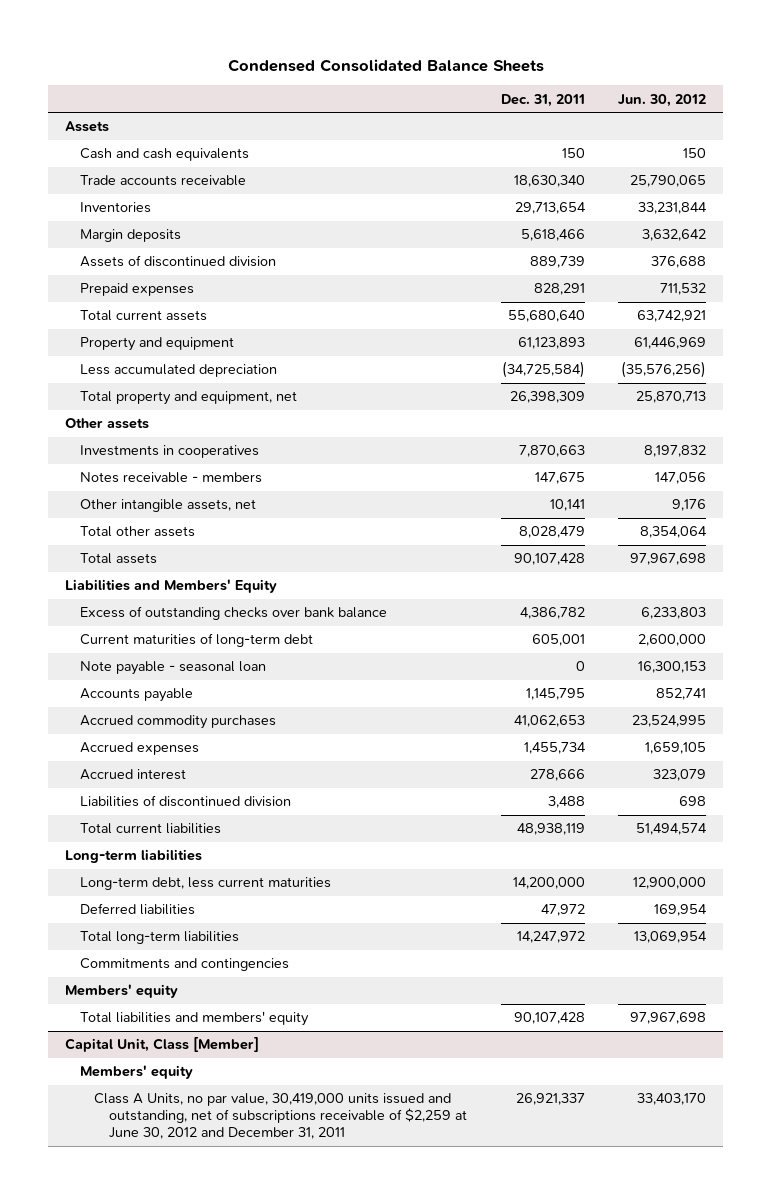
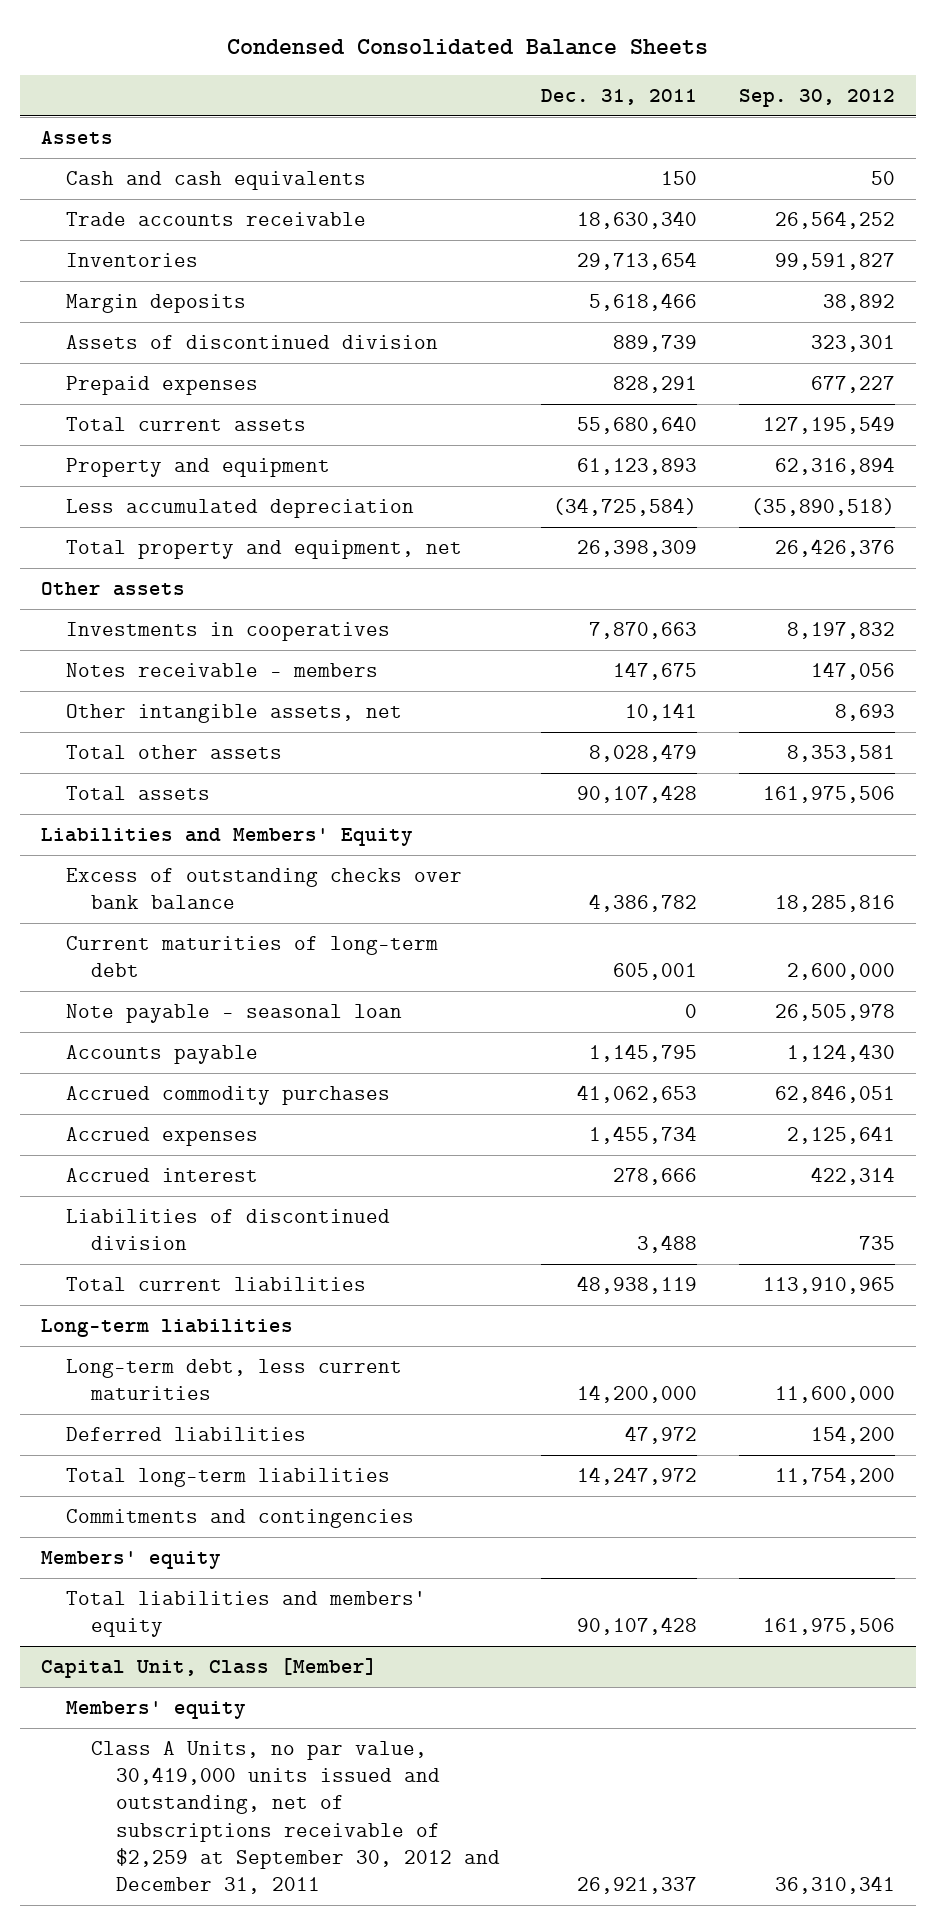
- | Dec. 31, 2011 | Jun. 30, 2012
+ | Dec. 31, 2011 | Sep. 30, 2012
@ Capital Unit, Class [Member]
- Class A Units, no par value, 30,419,000 units issued and outstanding, net of subscriptions receivable of $2,259 at June 30, 2012 and December 31, 2011 | 26,921,337 | 33,403,170
+ Class A Units, no par value, 30,419,000 units issued and outstanding, net of subscriptions receivable of $2,259 at September 30, 2012 and December 31, 2011 | 26,921,337 | 36,310,341

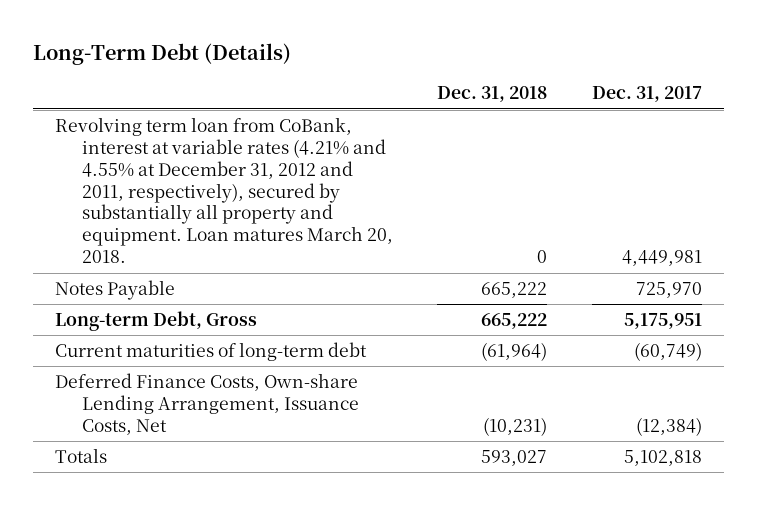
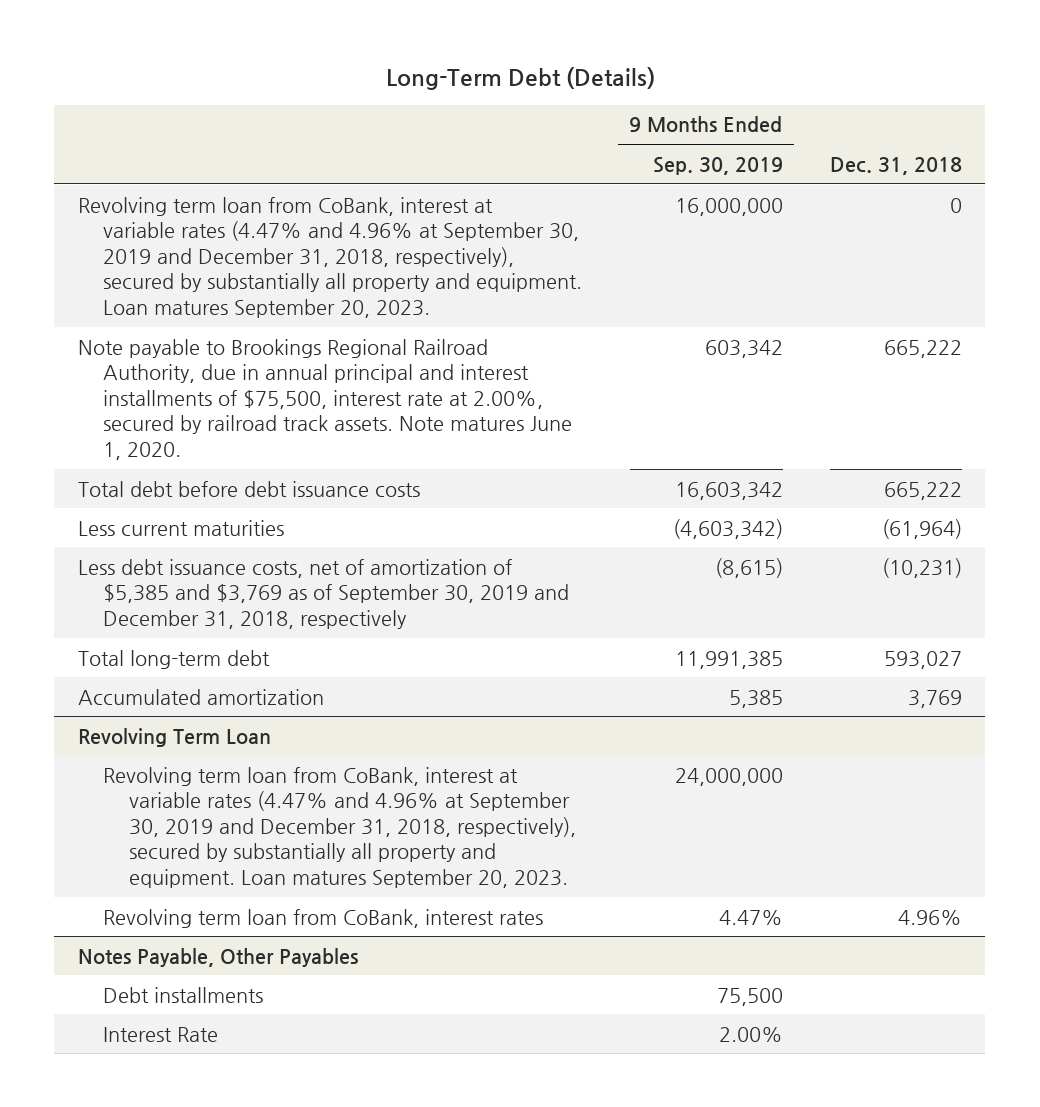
- | Dec. 31, 2018 | Dec. 31, 2017
+ | 9 Months Ended Sep. 30, 2019 | Dec. 31, 2018
- Revolving term loan from CoBank, interest at variable rates (4.21% and 4.55% at December 31, 2012 and 2011, respectively), secured by substantially all property and equipment. Loan matures March 20, 2018. | 0 | 4,449,981
- Notes Payable | 665,222 | 725,970
- Long-term Debt, Gross | 665,222 | 5,175,951
- Current maturities of long-term debt | (61,964) | (60,749)
- Deferred Finance Costs, Own-share Lending Arrangement, Issuance Costs, Net | (10,231) | (12,384)
- Totals | 593,027 | 5,102,818
+ Revolving term loan from CoBank, interest at variable rates (4.47% and 4.96% at September 30, 2019 and December 31, 2018, respectively), secured by substantially all property and equipment. Loan matures September 20, 2023. | 16,000,000 | 0
+ Note payable to Brookings Regional Railroad Authority, due in annual principal and interest installments of $75,500, interest rate at 2.00%, secured by railroad track assets. Note matures June 1, 2020. | 603,342 | 665,222
+ Total debt before debt issuance costs | 16,603,342 | 665,222
+ Less current maturities | (4,603,342) | (61,964)
+ Less debt issuance costs, net of amortization of $5,385 and $3,769 as of September 30, 2019 and December 31, 2018, respectively | (8,615) | (10,231)
+ Total long-term debt | 11,991,385 | 593,027
+ Accumulated amortization | 5,385 | 3,769
+ Revolving Term Loan
+ Revolving term loan from CoBank, interest at variable rates (4.47% and 4.96% at September 30, 2019 and December 31, 2018, respectively), secured by substantially all property and equipment. Loan matures September 20, 2023. | 24,000,000 |
+ Revolving term loan from CoBank, interest rates | 4.47% | 4.96%
+ Notes Payable, Other Payables
+ Debt installments | 75,500 |
+ Interest Rate | 2.00% |

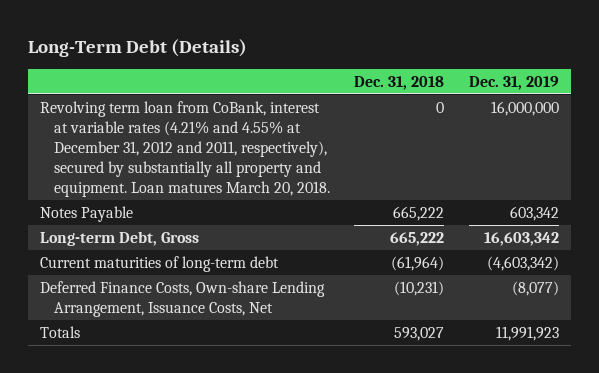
- | 9 Months Ended Sep. 30, 2019 | Dec. 31, 2018
+ | Dec. 31, 2018 | Dec. 31, 2019
- Revolving term loan from CoBank, interest at variable rates (4.47% and 4.96% at September 30, 2019 and December 31, 2018, respectively), secured by substantially all property and equipment. Loan matures September 20, 2023. | 16,000,000 | 0
- Note payable to Brookings Regional Railroad Authority, due in annual principal and interest installments of $75,500, interest rate at 2.00%, secured by railroad track assets. Note matures June 1, 2020. | 603,342 | 665,222
- Total debt before debt issuance costs | 16,603,342 | 665,222
- Less current maturities | (4,603,342) | (61,964)
- Less debt issuance costs, net of amortization of $5,385 and $3,769 as of September 30, 2019 and December 31, 2018, respectively | (8,615) | (10,231)
- Total long-term debt | 11,991,385 | 593,027
- Accumulated amortization | 5,385 | 3,769
- Revolving Term Loan
- Revolving term loan from CoBank, interest at variable rates (4.47% and 4.96% at September 30, 2019 and December 31, 2018, respectively), secured by substantially all property and equipment. Loan matures September 20, 2023. | 24,000,000 |
- Revolving term loan from CoBank, interest rates | 4.47% | 4.96%
- Notes Payable, Other Payables
- Debt installments | 75,500 |
- Interest Rate | 2.00% |
+ Revolving term loan from CoBank, interest at variable rates (4.21% and 4.55% at December 31, 2012 and 2011, respectively), secured by substantially all property and equipment. Loan matures March 20, 2018. | 0 | 16,000,000
+ Notes Payable | 665,222 | 603,342
+ Long-term Debt, Gross | 665,222 | 16,603,342
+ Current maturities of long-term debt | (61,964) | (4,603,342)
+ Deferred Finance Costs, Own-share Lending Arrangement, Issuance Costs, Net | (10,231) | (8,077)
+ Totals | 593,027 | 11,991,923

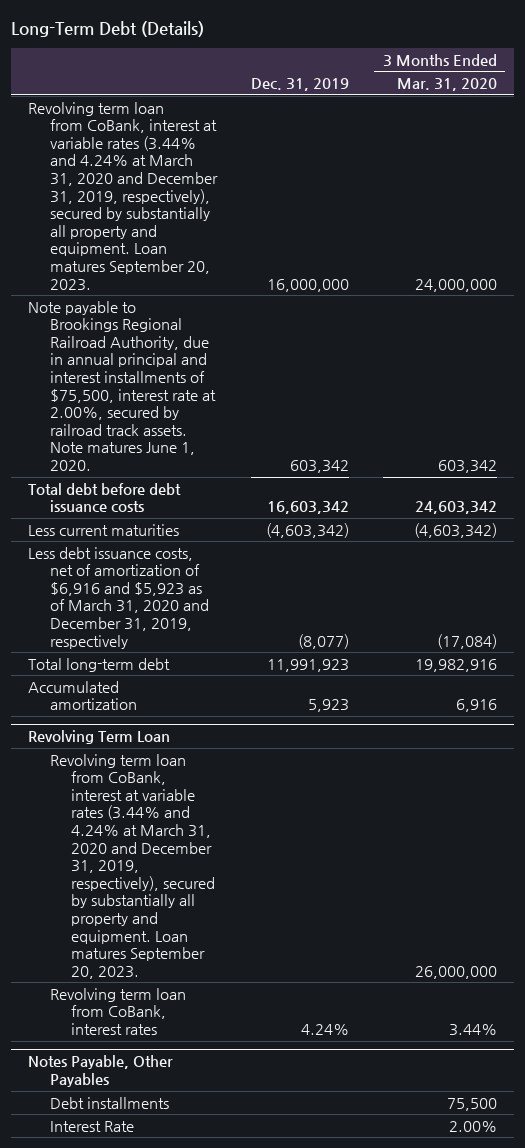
- | Dec. 31, 2018 | Dec. 31, 2019
+ | Dec. 31, 2019 | 3 Months Ended Mar. 31, 2020
- Revolving term loan from CoBank, interest at variable rates (4.21% and 4.55% at December 31, 2012 and 2011, respectively), secured by substantially all property and equipment. Loan matures March 20, 2018. | 0 | 16,000,000
- Notes Payable | 665,222 | 603,342
- Long-term Debt, Gross | 665,222 | 16,603,342
- Current maturities of long-term debt | (61,964) | (4,603,342)
- Deferred Finance Costs, Own-share Lending Arrangement, Issuance Costs, Net | (10,231) | (8,077)
- Totals | 593,027 | 11,991,923
+ Revolving term loan from CoBank, interest at variable rates (3.44% and 4.24% at March 31, 2020 and December 31, 2019, respectively), secured by substantially all property and equipment. Loan matures September 20, 2023. | 16,000,000 | 24,000,000
+ Note payable to Brookings Regional Railroad Authority, due in annual principal and interest installments of $75,500, interest rate at 2.00%, secured by railroad track assets. Note matures June 1, 2020. | 603,342 | 603,342
+ Total debt before debt issuance costs | 16,603,342 | 24,603,342
+ Less current maturities | (4,603,342) | (4,603,342)
+ Less debt issuance costs, net of amortization of $6,916 and $5,923 as of March 31, 2020 and December 31, 2019, respectively | (8,077) | (17,084)
+ Total long-term debt | 11,991,923 | 19,982,916
+ Accumulated amortization | 5,923 | 6,916
+ Revolving Term Loan
+ Revolving term loan from CoBank, interest at variable rates (3.44% and 4.24% at March 31, 2020 and December 31, 2019, respectively), secured by substantially all property and equipment. Loan matures September 20, 2023. | | 26,000,000
+ Revolving term loan from CoBank, interest rates | 4.24% | 3.44%
+ Notes Payable, Other Payables
+ Debt installments | | 75,500
+ Interest Rate | | 2.00%

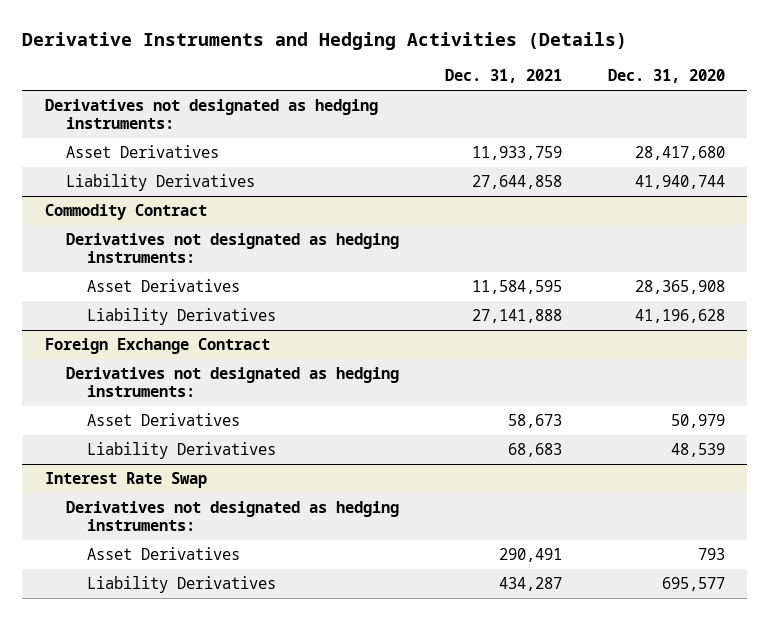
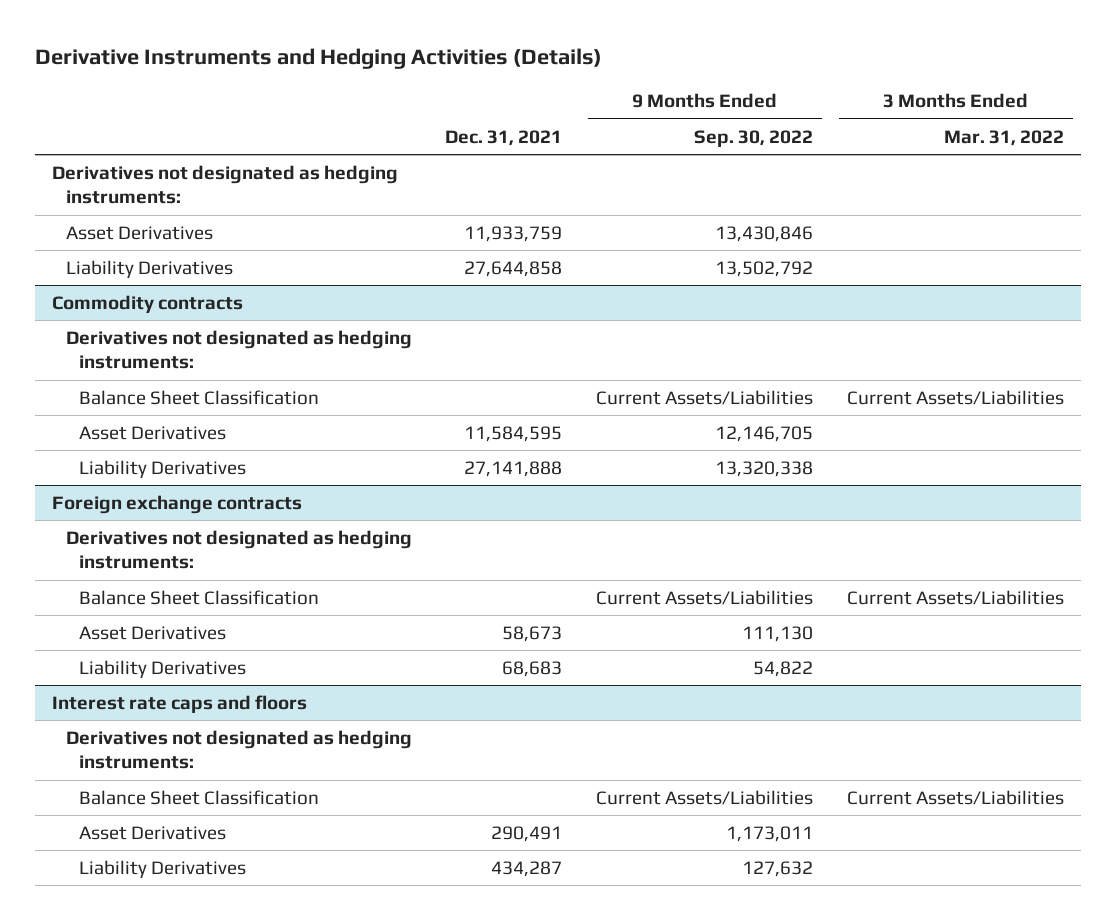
- | Dec. 31, 2021 | Dec. 31, 2020
+ | Dec. 31, 2021 | 9 Months Ended Sep. 30, 2022 | 3 Months Ended Mar. 31, 2022
- Commodity Contract
+ Commodity contracts
+ Balance Sheet Classification | | Current Assets/Liabilities | Current Assets/Liabilities
- Foreign Exchange Contract
+ Foreign exchange contracts
+ Balance Sheet Classification | | Current Assets/Liabilities | Current Assets/Liabilities
- Interest Rate Swap
+ Interest rate caps and floors
+ Balance Sheet Classification | | Current Assets/Liabilities | Current Assets/Liabilities

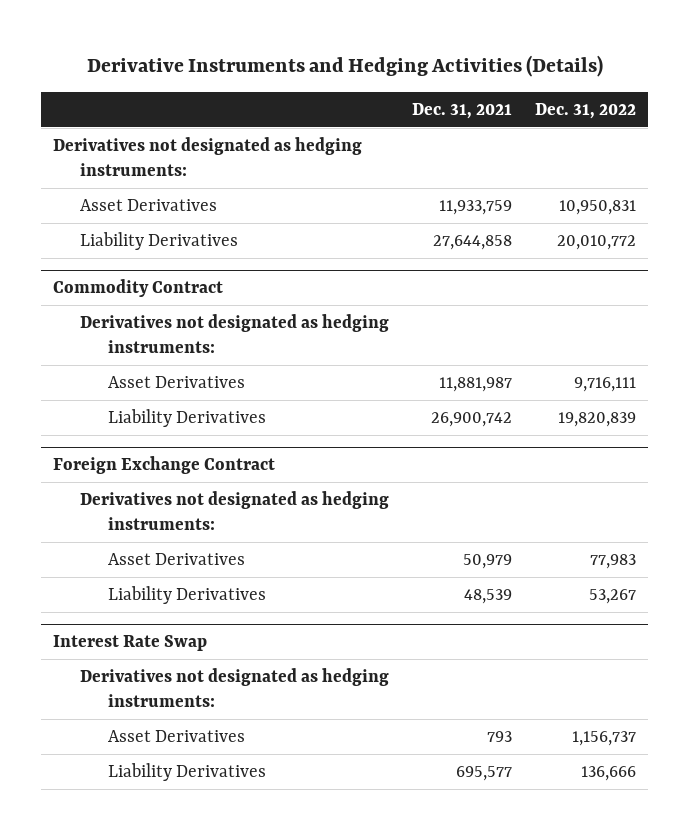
- | Dec. 31, 2021 | 9 Months Ended Sep. 30, 2022 | 3 Months Ended Mar. 31, 2022
+ | Dec. 31, 2021 | Dec. 31, 2022
- Commodity contracts
+ Commodity Contract
- Balance Sheet Classification | | Current Assets/Liabilities | Current Assets/Liabilities
- Asset Derivatives | 11,584,595 | 12,146,705 |
- Liability Derivatives | 27,141,888 | 13,320,338 |
- Foreign exchange contracts
+ Asset Derivatives | 11,881,987 | 9,716,111
+ Liability Derivatives | 26,900,742 | 19,820,839
+ Foreign Exchange Contract
- Balance Sheet Classification | | Current Assets/Liabilities | Current Assets/Liabilities
- Asset Derivatives | 58,673 | 111,130 |
- Liability Derivatives | 68,683 | 54,822 |
- Interest rate caps and floors
+ Asset Derivatives | 50,979 | 77,983
+ Liability Derivatives | 48,539 | 53,267
+ Interest Rate Swap
- Balance Sheet Classification | | Current Assets/Liabilities | Current Assets/Liabilities
- Asset Derivatives | 290,491 | 1,173,011 |
- Liability Derivatives | 434,287 | 127,632 |
+ Asset Derivatives | 793 | 1,156,737
+ Liability Derivatives | 695,577 | 136,666

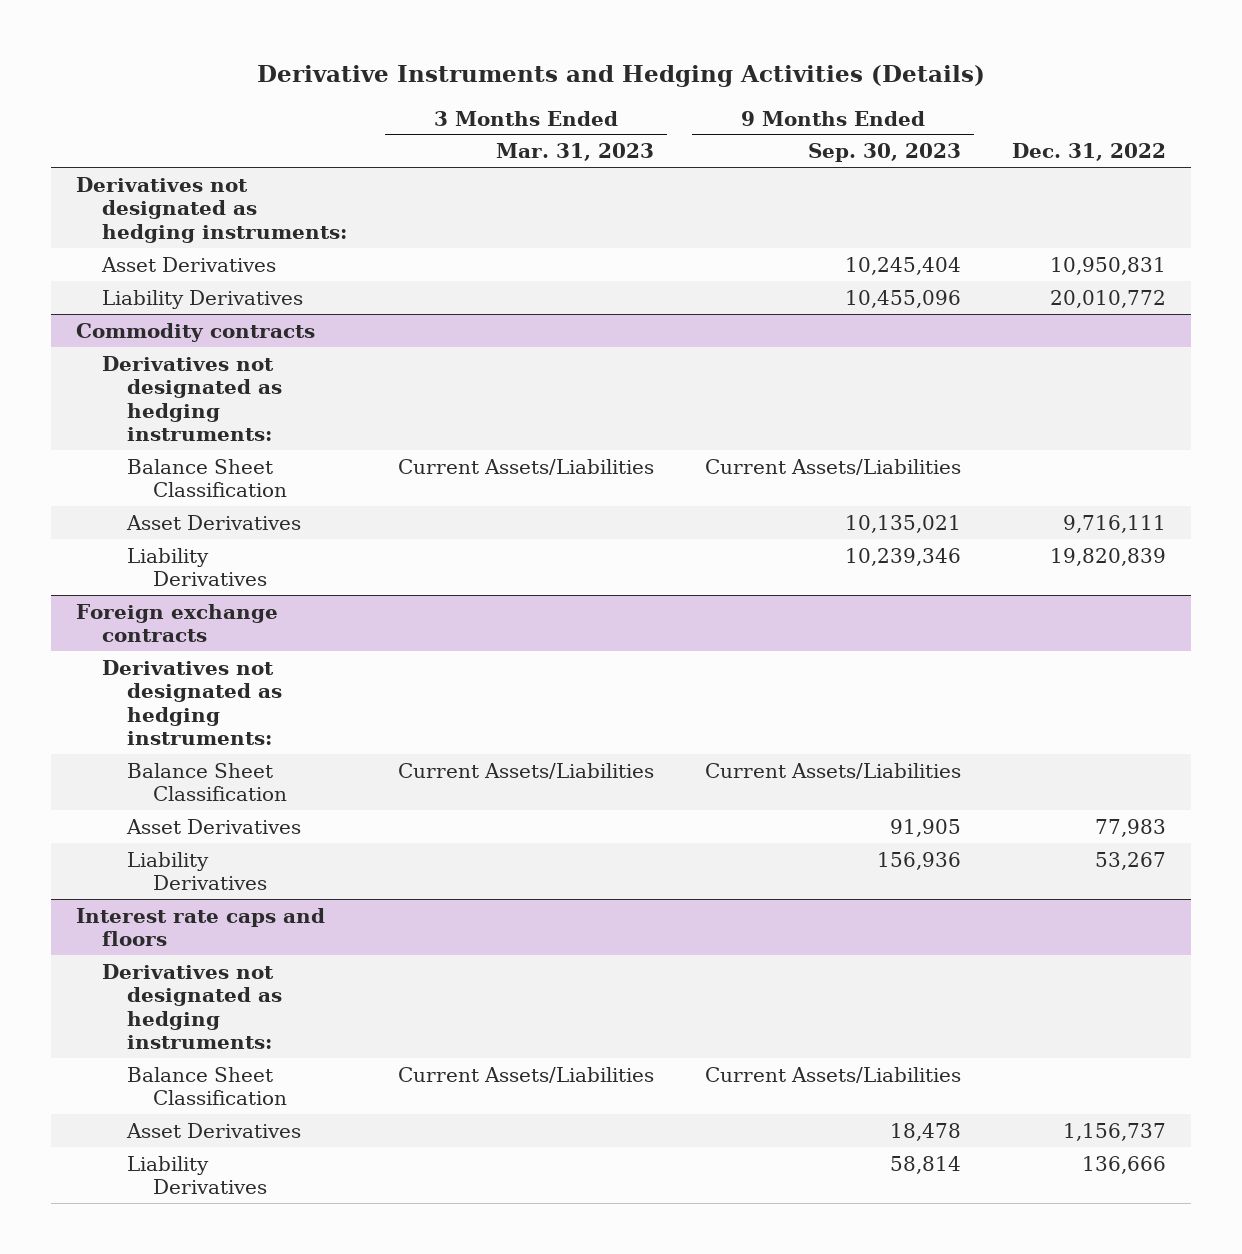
- | Dec. 31, 2021 | Dec. 31, 2022
+ | 3 Months Ended Mar. 31, 2023 | 9 Months Ended Sep. 30, 2023 | Dec. 31, 2022
- Commodity Contract
+ Commodity contracts
+ Balance Sheet Classification | Current Assets/Liabilities | Current Assets/Liabilities |
- Foreign Exchange Contract
+ Foreign exchange contracts
+ Balance Sheet Classification | Current Assets/Liabilities | Current Assets/Liabilities |
- Interest Rate Swap
+ Interest rate caps and floors
+ Balance Sheet Classification | Current Assets/Liabilities | Current Assets/Liabilities |

